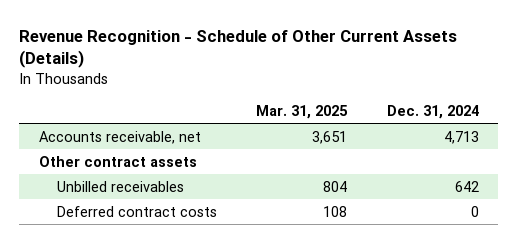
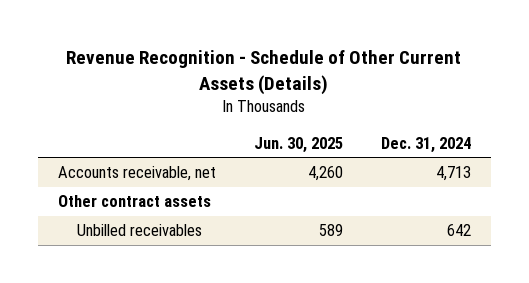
- | Mar. 31, 2025 | Dec. 31, 2024
+ | Jun. 30, 2025 | Dec. 31, 2024
- Deferred contract costs | 108 | 0

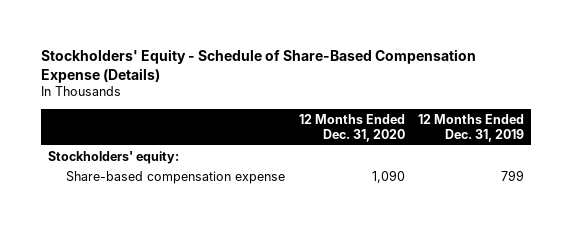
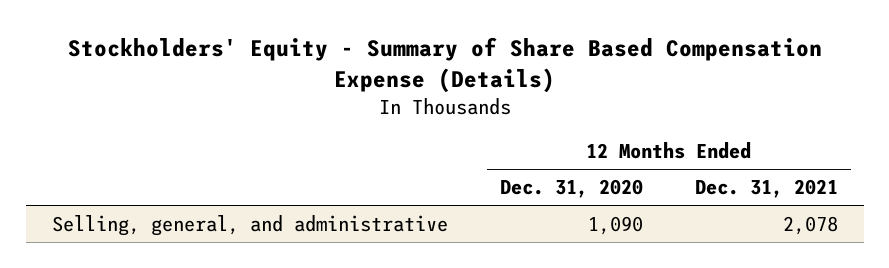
- Stockholders' Equity - Schedule of Share-Based Compensation Expense (Details)
+ Stockholders' Equity - Summary of Share Based Compensation Expense (Details)
- | 12 Months Ended Dec. 31, 2020 | 12 Months Ended Dec. 31, 2019
+ | 12 Months Ended Dec. 31, 2020 | 12 Months Ended Dec. 31, 2021
- Stockholders' equity:
- Share-based compensation expense | 1,090 | 799
+ Selling, general, and administrative | 1,090 | 2,078

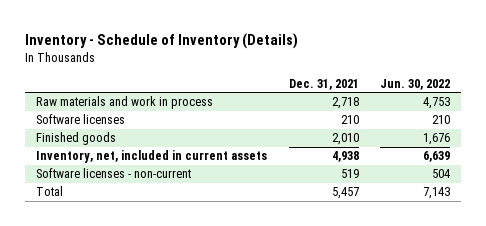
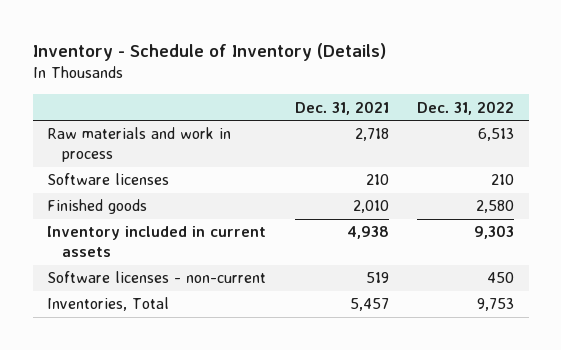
- | Dec. 31, 2021 | Jun. 30, 2022
+ | Dec. 31, 2021 | Dec. 31, 2022
- Inventory, net, included in current assets | 4,938 | 6,639
+ Inventory included in current assets | 4,938 | 9,303
- Total | 5,457 | 7,143
+ Inventories, Total | 5,457 | 9,753

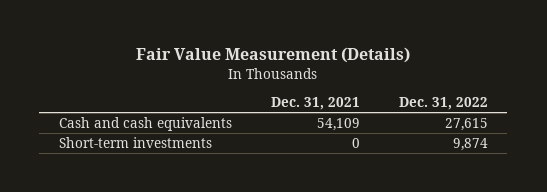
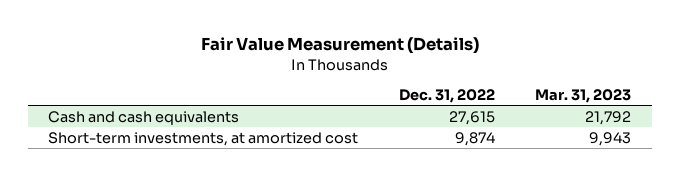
- | Dec. 31, 2021 | Dec. 31, 2022
+ | Dec. 31, 2022 | Mar. 31, 2023
- Short-term investments | 0 | 9,874
+ Short-term investments, at amortized cost | 9,874 | 9,943

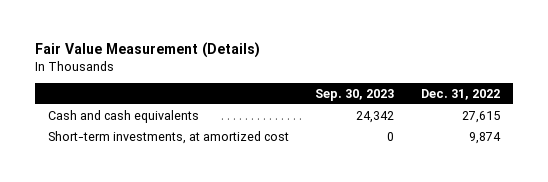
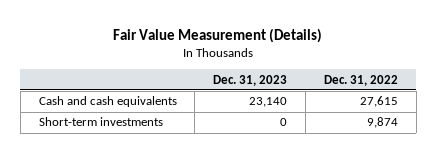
- | Sep. 30, 2023 | Dec. 31, 2022
+ | Dec. 31, 2023 | Dec. 31, 2022
- Short-term investments, at amortized cost | 0 | 9,874
+ Short-term investments | 0 | 9,874

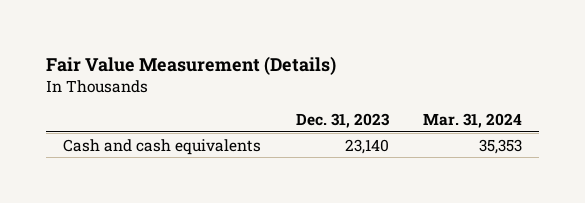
- | Dec. 31, 2023 | Dec. 31, 2022
+ | Dec. 31, 2023 | Mar. 31, 2024
- Short-term investments | 0 | 9,874

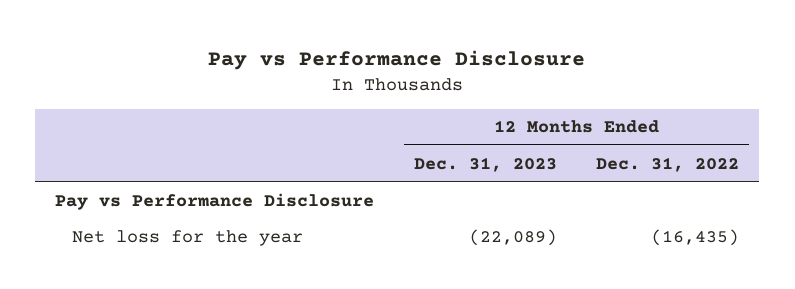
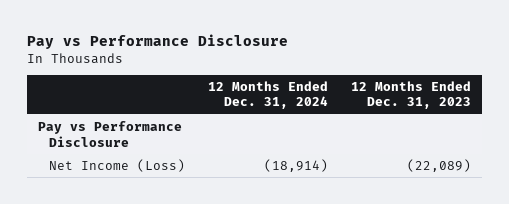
- | 12 Months Ended Dec. 31, 2023 | 12 Months Ended Dec. 31, 2022
+ | 12 Months Ended Dec. 31, 2024 | 12 Months Ended Dec. 31, 2023
- Net loss for the year | (22,089) | (16,435)
+ Net Income (Loss) | (18,914) | (22,089)

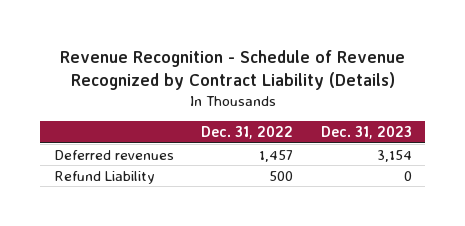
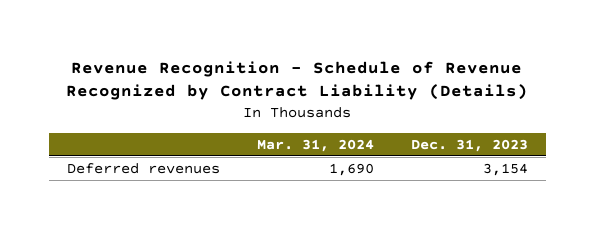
- | Dec. 31, 2022 | Dec. 31, 2023
+ | Mar. 31, 2024 | Dec. 31, 2023
- Refund Liability | 500 | 0

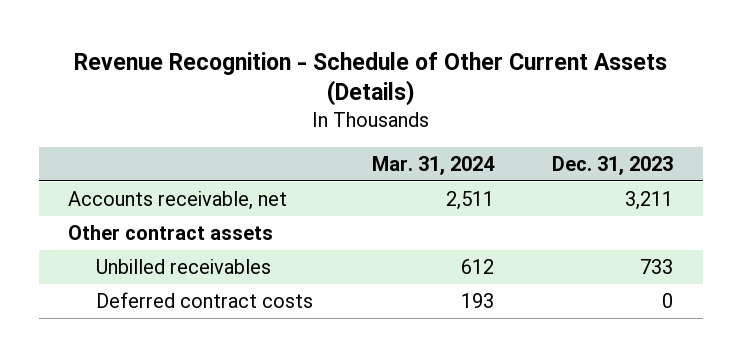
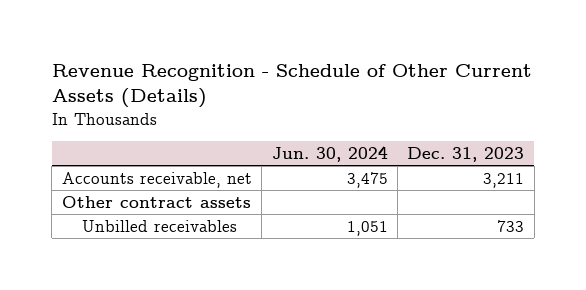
- | Mar. 31, 2024 | Dec. 31, 2023
+ | Jun. 30, 2024 | Dec. 31, 2023
- Deferred contract costs | 193 | 0

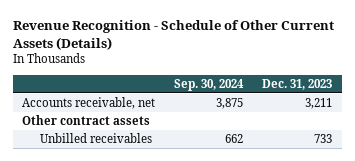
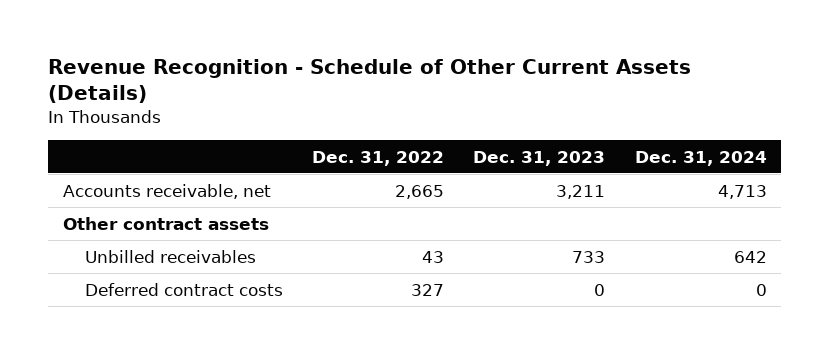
- | Sep. 30, 2024 | Dec. 31, 2023
+ | Dec. 31, 2022 | Dec. 31, 2023 | Dec. 31, 2024
+ Deferred contract costs | 327 | 0 | 0

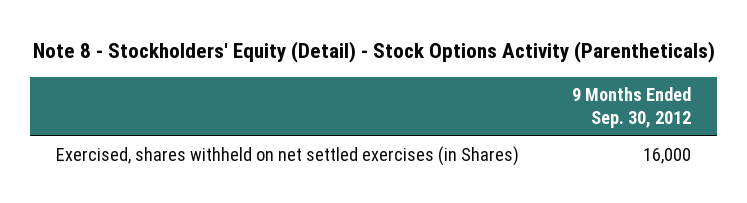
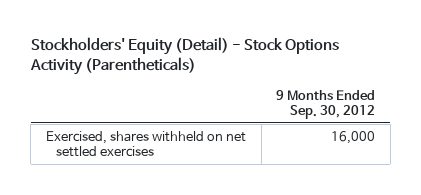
- Note 8 - Stockholders' Equity (Detail) - Stock Options Activity (Parentheticals)
+ Stockholders' Equity (Detail) - Stock Options Activity (Parentheticals)
- Exercised, shares withheld on net settled exercises (in Shares) | 16,000
+ Exercised, shares withheld on net settled exercises | 16,000

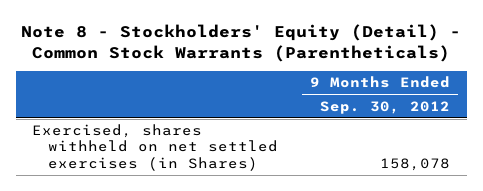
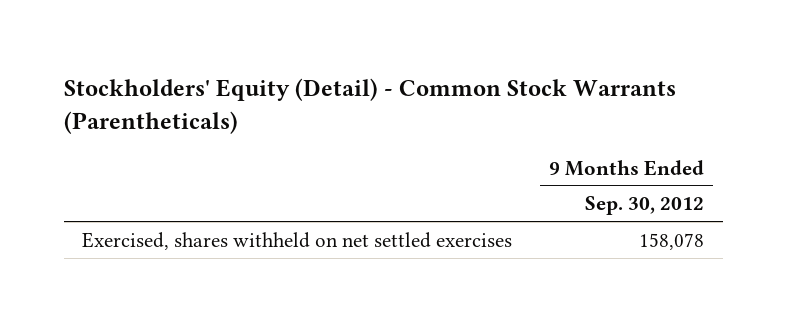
- Note 8 - Stockholders' Equity (Detail) - Common Stock Warrants (Parentheticals)
+ Stockholders' Equity (Detail) - Common Stock Warrants (Parentheticals)
- Exercised, shares withheld on net settled exercises (in Shares) | 158,078
+ Exercised, shares withheld on net settled exercises | 158,078

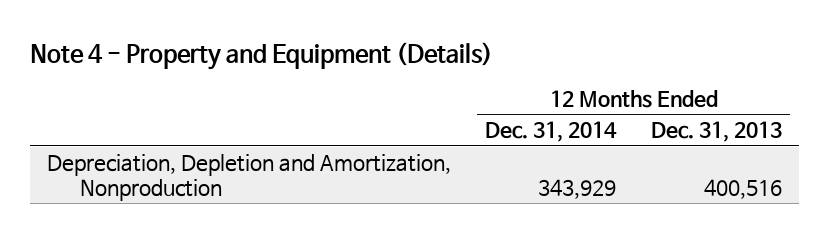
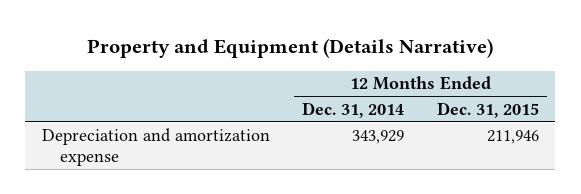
- Note 4 - Property and Equipment (Details)
+ Property and Equipment (Details Narrative)
- | 12 Months Ended Dec. 31, 2014 | 12 Months Ended Dec. 31, 2013
+ | 12 Months Ended Dec. 31, 2014 | 12 Months Ended Dec. 31, 2015
- Depreciation, Depletion and Amortization, Nonproduction | 343,929 | 400,516
+ Depreciation and amortization expense | 343,929 | 211,946

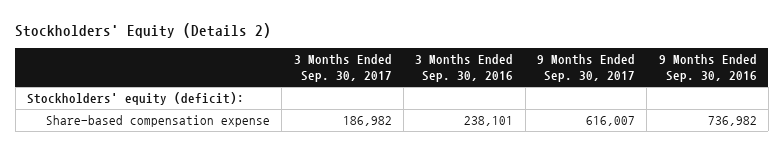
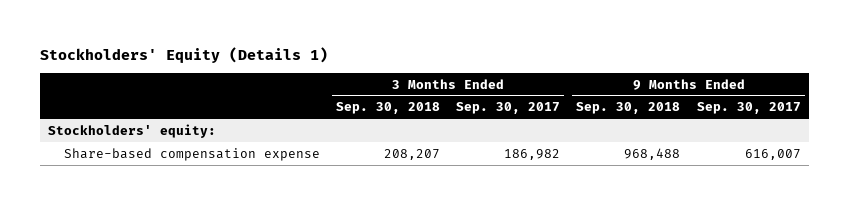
- Stockholders' Equity (Details 2)
+ Stockholders' Equity (Details 1)
- | 3 Months Ended Sep. 30, 2017 | 3 Months Ended Sep. 30, 2016 | 9 Months Ended Sep. 30, 2017 | 9 Months Ended Sep. 30, 2016
+ | 3 Months Ended Sep. 30, 2018 | 3 Months Ended Sep. 30, 2017 | 9 Months Ended Sep. 30, 2018 | 9 Months Ended Sep. 30, 2017
- Stockholders' equity (deficit):
+ Stockholders' equity:

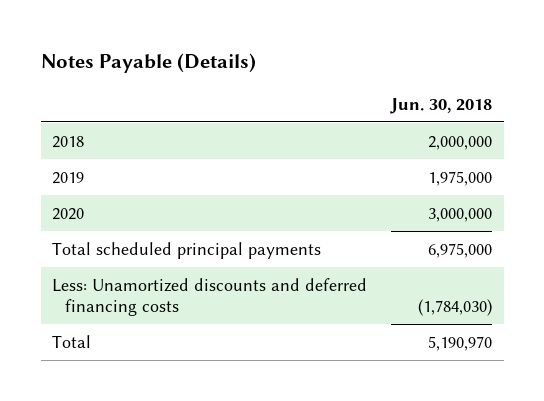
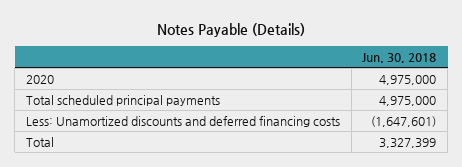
- 2018 | 2,000,000
- 2019 | 1,975,000
- 2020 | 3,000,000
- Total scheduled principal payments | 6,975,000
- Less: Unamortized discounts and deferred financing costs | (1,784,030)
- Total | 5,190,970
+ 2020 | 4,975,000
+ Total scheduled principal payments | 4,975,000
+ Less: Unamortized discounts and deferred financing costs | (1,647,601)
+ Total | 3,327,399

